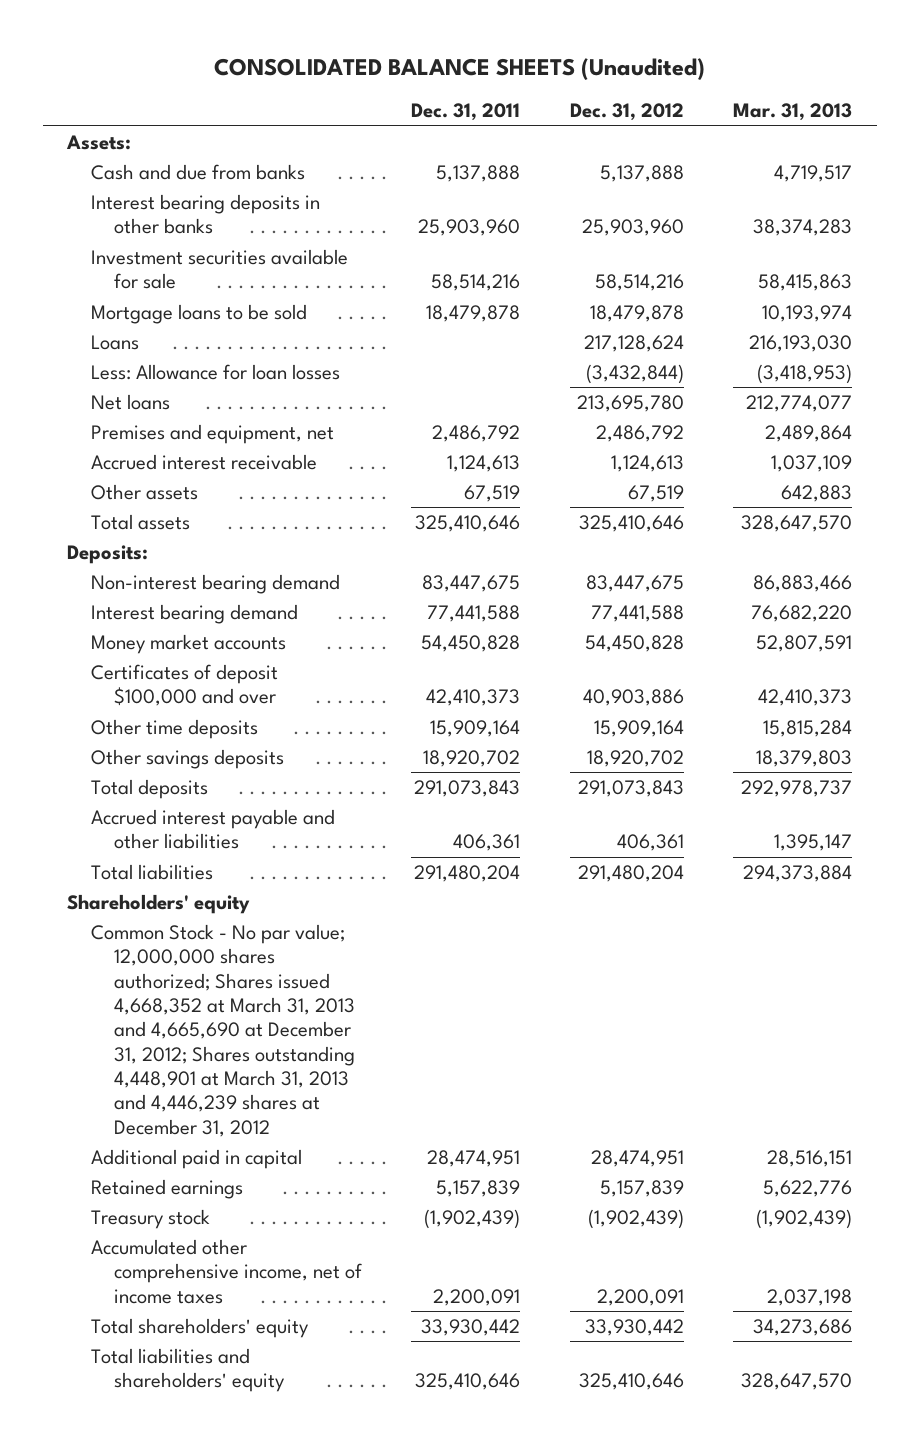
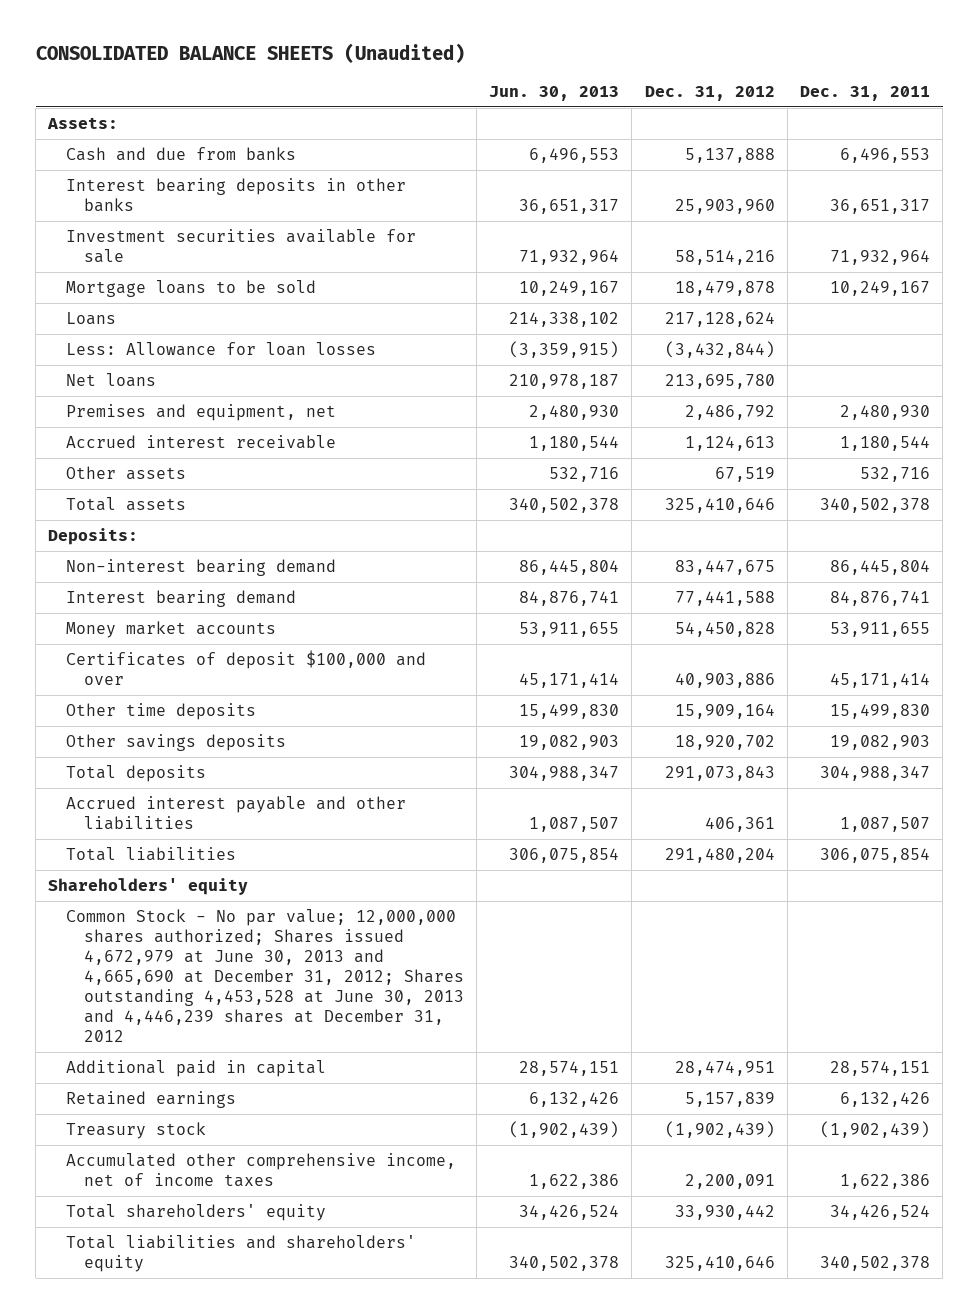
- | Dec. 31, 2011 | Dec. 31, 2012 | Mar. 31, 2013
+ | Jun. 30, 2013 | Dec. 31, 2012 | Dec. 31, 2011
- Cash and due from banks | 5,137,888 | 5,137,888 | 4,719,517
- Interest bearing deposits in other banks | 25,903,960 | 25,903,960 | 38,374,283
- Investment securities available for sale | 58,514,216 | 58,514,216 | 58,415,863
- Mortgage loans to be sold | 18,479,878 | 18,479,878 | 10,193,974
+ Cash and due from banks | 6,496,553 | 5,137,888 | 6,496,553
+ Interest bearing deposits in other banks | 36,651,317 | 25,903,960 | 36,651,317
+ Investment securities available for sale | 71,932,964 | 58,514,216 | 71,932,964
+ Mortgage loans to be sold | 10,249,167 | 18,479,878 | 10,249,167
- Premises and equipment, net | 2,486,792 | 2,486,792 | 2,489,864
- Accrued interest receivable | 1,124,613 | 1,124,613 | 1,037,109
- Other assets | 67,519 | 67,519 | 642,883
- Total assets | 325,410,646 | 325,410,646 | 328,647,570
+ Premises and equipment, net | 2,480,930 | 2,486,792 | 2,480,930
+ Accrued interest receivable | 1,180,544 | 1,124,613 | 1,180,544
+ Other assets | 532,716 | 67,519 | 532,716
+ Total assets | 340,502,378 | 325,410,646 | 340,502,378
- Non-interest bearing demand | 83,447,675 | 83,447,675 | 86,883,466
- Interest bearing demand | 77,441,588 | 77,441,588 | 76,682,220
- Money market accounts | 54,450,828 | 54,450,828 | 52,807,591
- Certificates of deposit $100,000 and over | 42,410,373 | 40,903,886 | 42,410,373
- Other time deposits | 15,909,164 | 15,909,164 | 15,815,284
- Other savings deposits | 18,920,702 | 18,920,702 | 18,379,803
- Total deposits | 291,073,843 | 291,073,843 | 292,978,737
- Accrued interest payable and other liabilities | 406,361 | 406,361 | 1,395,147
- Total liabilities | 291,480,204 | 291,480,204 | 294,373,884
+ Non-interest bearing demand | 86,445,804 | 83,447,675 | 86,445,804
+ Interest bearing demand | 84,876,741 | 77,441,588 | 84,876,741
+ Money market accounts | 53,911,655 | 54,450,828 | 53,911,655
+ Certificates of deposit $100,000 and over | 45,171,414 | 40,903,886 | 45,171,414
+ Other time deposits | 15,499,830 | 15,909,164 | 15,499,830
+ Other savings deposits | 19,082,903 | 18,920,702 | 19,082,903
+ Total deposits | 304,988,347 | 291,073,843 | 304,988,347
+ Accrued interest payable and other liabilities | 1,087,507 | 406,361 | 1,087,507
+ Total liabilities | 306,075,854 | 291,480,204 | 306,075,854
- Common Stock - No par value; 12,000,000 shares authorized; Shares issued 4,668,352 at March 31, 2013 and 4,665,690 at December 31, 2012; Shares outstanding 4,448,901 at March 31, 2013 and 4,446,239 shares at December 31, 2012
- Additional paid in capital | 28,474,951 | 28,474,951 | 28,516,151
- Retained earnings | 5,157,839 | 5,157,839 | 5,622,776
+ Common Stock - No par value; 12,000,000 shares authorized; Shares issued 4,672,979 at June 30, 2013 and 4,665,690 at December 31, 2012; Shares outstanding 4,453,528 at June 30, 2013 and 4,446,239 shares at December 31, 2012
+ Additional paid in capital | 28,574,151 | 28,474,951 | 28,574,151
+ Retained earnings | 6,132,426 | 5,157,839 | 6,132,426
- Accumulated other comprehensive income, net of income taxes | 2,200,091 | 2,200,091 | 2,037,198
- Total shareholders' equity | 33,930,442 | 33,930,442 | 34,273,686
- Total liabilities and shareholders' equity | 325,410,646 | 325,410,646 | 328,647,570
+ Accumulated other comprehensive income, net of income taxes | 1,622,386 | 2,200,091 | 1,622,386
+ Total shareholders' equity | 34,426,524 | 33,930,442 | 34,426,524
+ Total liabilities and shareholders' equity | 340,502,378 | 325,410,646 | 340,502,378

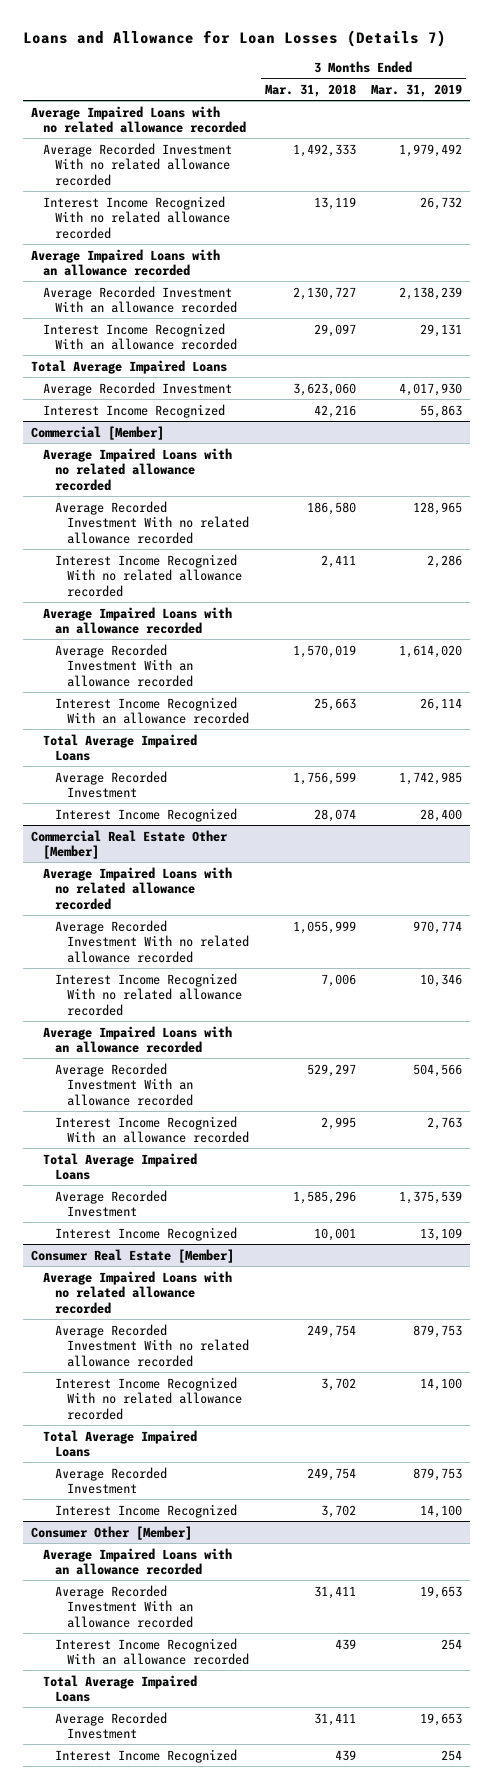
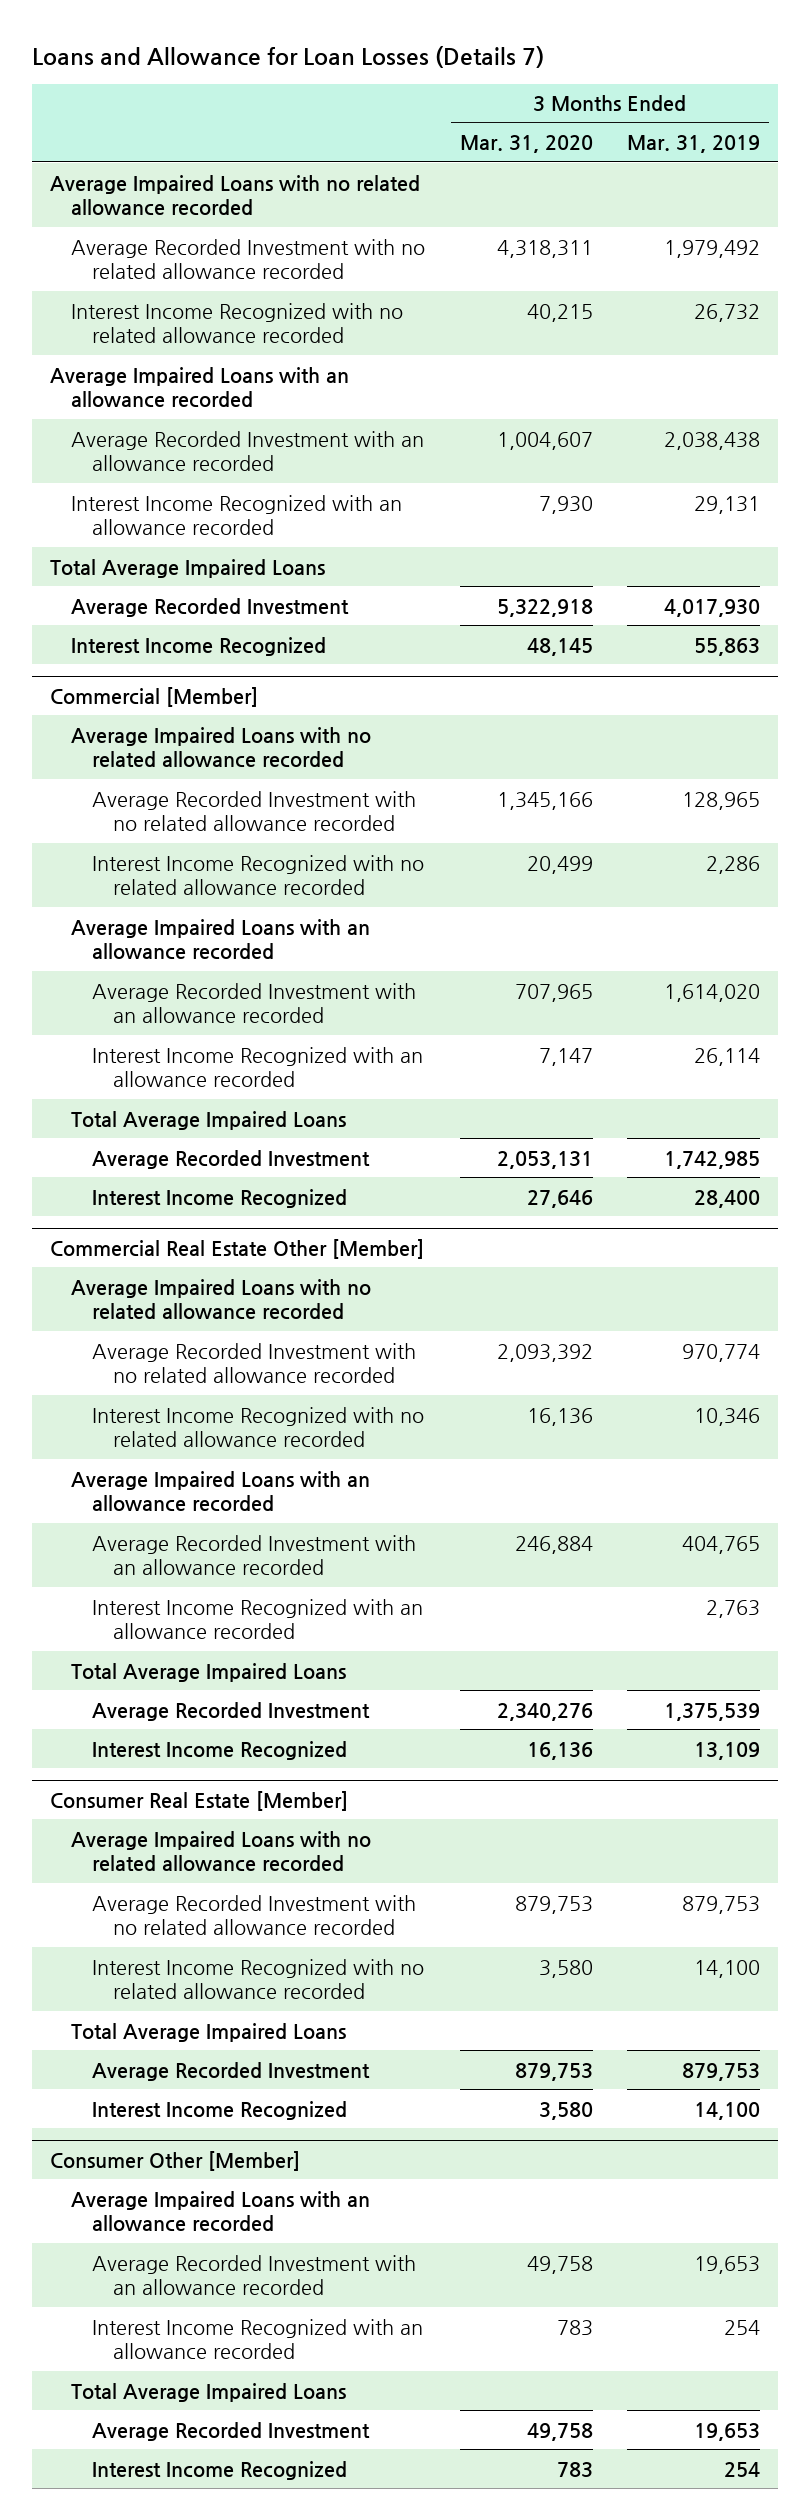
- | 3 Months Ended Mar. 31, 2018 | 3 Months Ended Mar. 31, 2019
+ | 3 Months Ended Mar. 31, 2020 | 3 Months Ended Mar. 31, 2019
- Average Recorded Investment With no related allowance recorded | 1,492,333 | 1,979,492
- Interest Income Recognized With no related allowance recorded | 13,119 | 26,732
+ Average Recorded Investment with no related allowance recorded | 4,318,311 | 1,979,492
+ Interest Income Recognized with no related allowance recorded | 40,215 | 26,732
- Average Recorded Investment With an allowance recorded | 2,130,727 | 2,138,239
- Interest Income Recognized With an allowance recorded | 29,097 | 29,131
+ Average Recorded Investment with an allowance recorded | 1,004,607 | 2,038,438
+ Interest Income Recognized with an allowance recorded | 7,930 | 29,131
@ Commercial [Member]
- Average Recorded Investment With no related allowance recorded | 186,580 | 128,965
- Interest Income Recognized With no related allowance recorded | 2,411 | 2,286
+ Average Recorded Investment with no related allowance recorded | 1,345,166 | 128,965
+ Interest Income Recognized with no related allowance recorded | 20,499 | 2,286
- Average Recorded Investment With an allowance recorded | 1,570,019 | 1,614,020
- Interest Income Recognized With an allowance recorded | 25,663 | 26,114
+ Average Recorded Investment with an allowance recorded | 707,965 | 1,614,020
+ Interest Income Recognized with an allowance recorded | 7,147 | 26,114
@ Commercial Real Estate Other [Member]
- Average Recorded Investment With no related allowance recorded | 1,055,999 | 970,774
- Interest Income Recognized With no related allowance recorded | 7,006 | 10,346
+ Average Recorded Investment with no related allowance recorded | 2,093,392 | 970,774
+ Interest Income Recognized with no related allowance recorded | 16,136 | 10,346
- Average Recorded Investment With an allowance recorded | 529,297 | 504,566
- Interest Income Recognized With an allowance recorded | 2,995 | 2,763
+ Average Recorded Investment with an allowance recorded | 246,884 | 404,765
+ Interest Income Recognized with an allowance recorded | | 2,763
@ Consumer Real Estate [Member]
- Average Recorded Investment With no related allowance recorded | 249,754 | 879,753
- Interest Income Recognized With no related allowance recorded | 3,702 | 14,100
+ Average Recorded Investment with no related allowance recorded | 879,753 | 879,753
+ Interest Income Recognized with no related allowance recorded | 3,580 | 14,100
@ Consumer Other [Member]
- Average Recorded Investment With an allowance recorded | 31,411 | 19,653
- Interest Income Recognized With an allowance recorded | 439 | 254
+ Average Recorded Investment with an allowance recorded | 49,758 | 19,653
+ Interest Income Recognized with an allowance recorded | 783 | 254

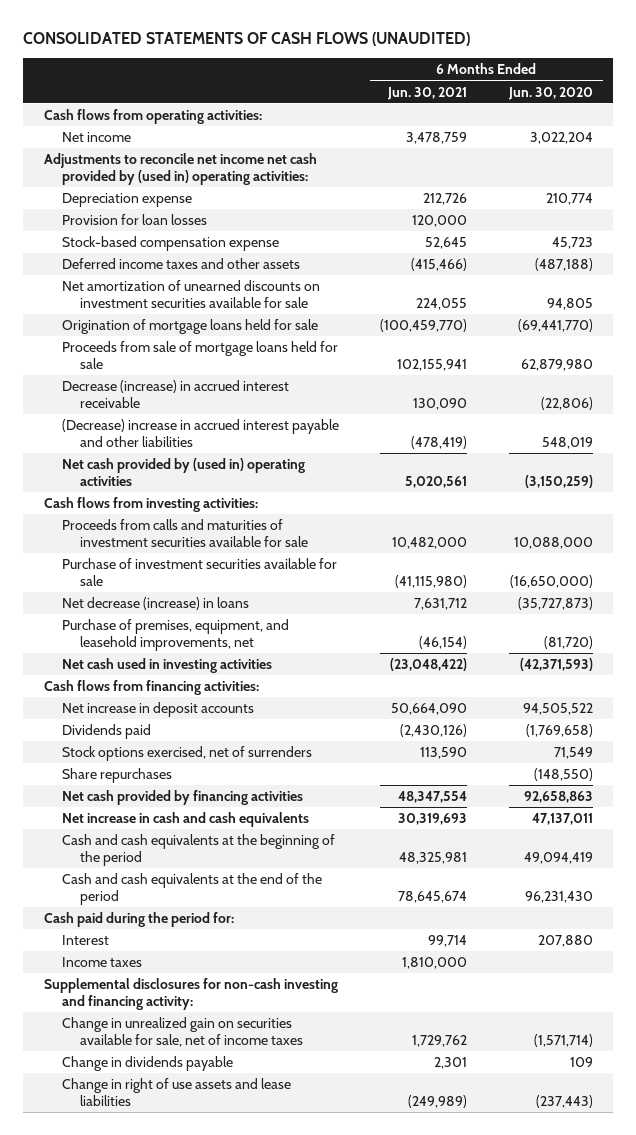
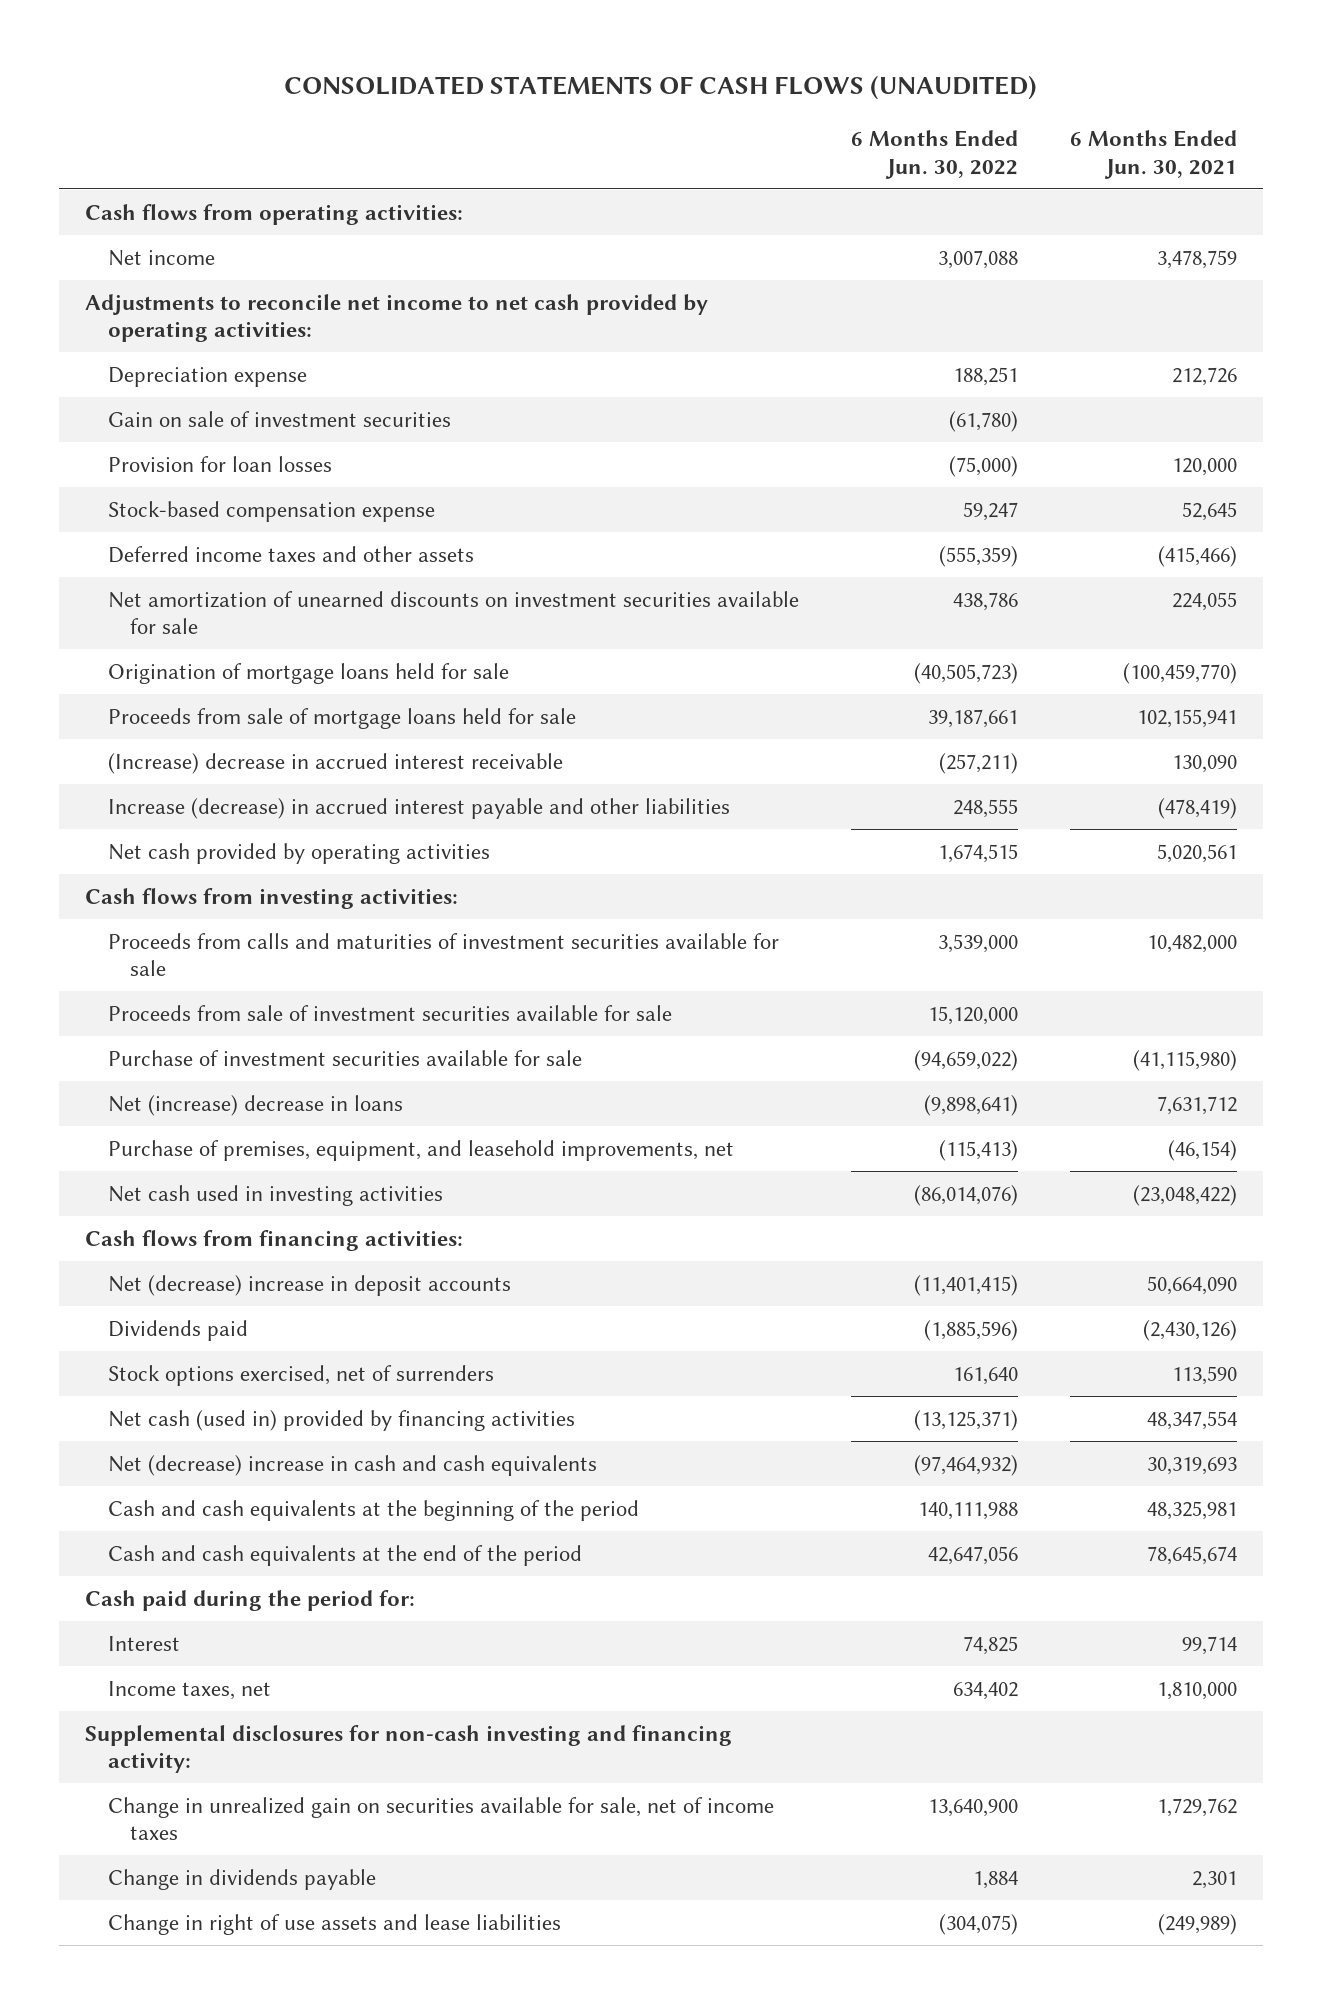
- | 6 Months Ended Jun. 30, 2021 | 6 Months Ended Jun. 30, 2020
+ | 6 Months Ended Jun. 30, 2022 | 6 Months Ended Jun. 30, 2021
- Adjustments to reconcile net income net cash provided by (used in) operating activities:
+ Adjustments to reconcile net income to net cash provided by operating activities:
+ Gain on sale of investment securities | (61,780) |
- Decrease (increase) in accrued interest receivable | 130,090 | (22,806)
- (Decrease) increase in accrued interest payable and other liabilities | (478,419) | 548,019
- Net cash provided by (used in) operating activities | 5,020,561 | (3,150,259)
+ (Increase) decrease in accrued interest receivable | (257,211) | 130,090
+ Increase (decrease) in accrued interest payable and other liabilities | 248,555 | (478,419)
+ Net cash provided by operating activities | 1,674,515 | 5,020,561
+ Proceeds from sale of investment securities available for sale | 15,120,000 |
- Net decrease (increase) in loans | 7,631,712 | (35,727,873)
+ Net (increase) decrease in loans | (9,898,641) | 7,631,712
- Net increase in deposit accounts | 50,664,090 | 94,505,522
+ Net (decrease) increase in deposit accounts | (11,401,415) | 50,664,090
- Share repurchases | | (148,550)
- Net cash provided by financing activities | 48,347,554 | 92,658,863
- Net increase in cash and cash equivalents | 30,319,693 | 47,137,011
+ Net cash (used in) provided by financing activities | (13,125,371) | 48,347,554
+ Net (decrease) increase in cash and cash equivalents | (97,464,932) | 30,319,693
- Income taxes | 1,810,000 |
+ Income taxes, net | 634,402 | 1,810,000

